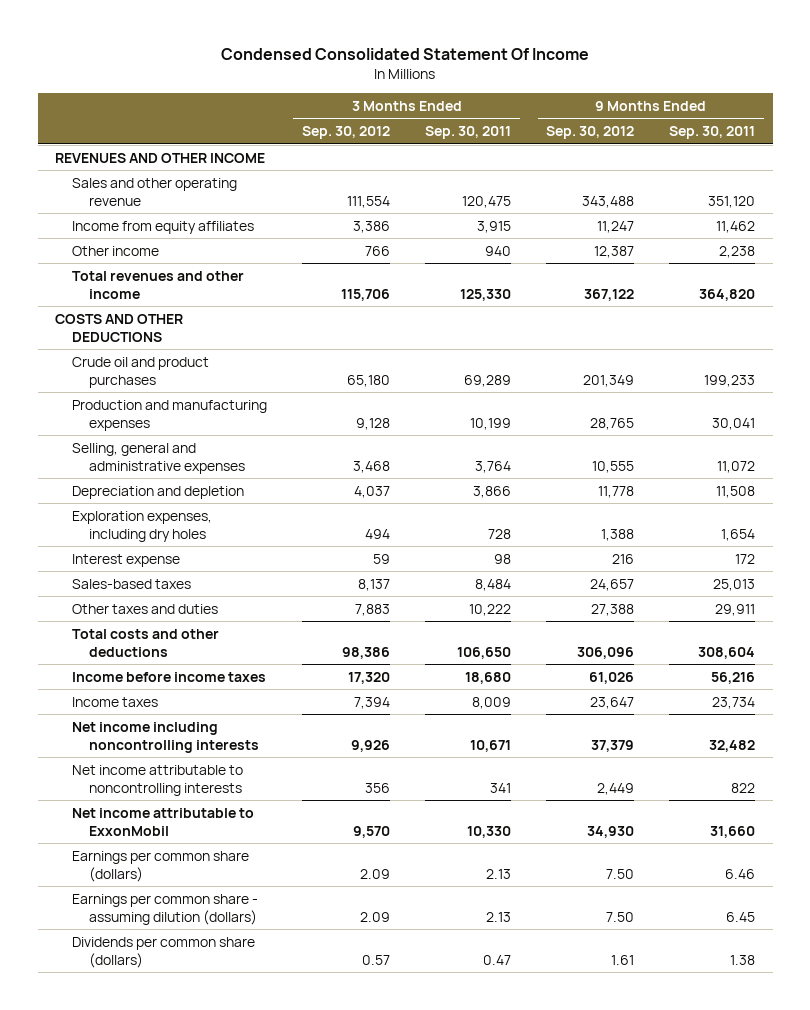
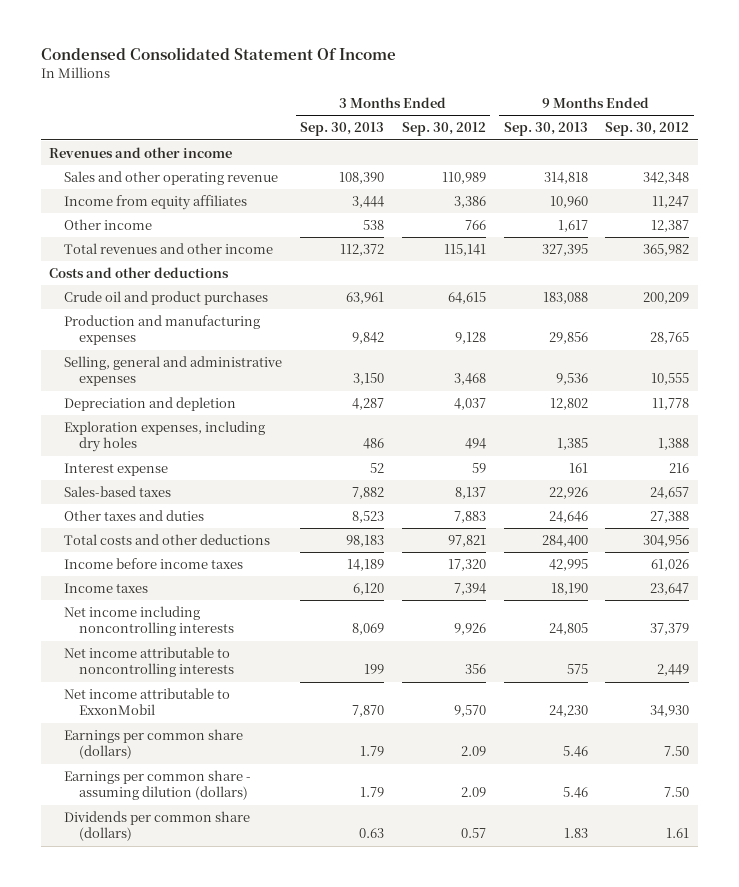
- | 3 Months Ended Sep. 30, 2012 | 3 Months Ended Sep. 30, 2011 | 9 Months Ended Sep. 30, 2012 | 9 Months Ended Sep. 30, 2011
+ | 3 Months Ended Sep. 30, 2013 | 3 Months Ended Sep. 30, 2012 | 9 Months Ended Sep. 30, 2013 | 9 Months Ended Sep. 30, 2012
- REVENUES AND OTHER INCOME
- Sales and other operating revenue | 111,554 | 120,475 | 343,488 | 351,120
+ Revenues and other income
+ Sales and other operating revenue | 108,390 | 110,989 | 314,818 | 342,348
- Total revenues and other income | 115,706 | 125,330 | 367,122 | 364,820
- COSTS AND OTHER DEDUCTIONS
- Crude oil and product purchases | 65,180 | 69,289 | 201,349 | 199,233
+ Total revenues and other income | 112,372 | 115,141 | 327,395 | 365,982
+ Costs and other deductions
+ Crude oil and product purchases | 63,961 | 64,615 | 183,088 | 200,209
- Total costs and other deductions | 98,386 | 106,650 | 306,096 | 308,604
+ Total costs and other deductions | 98,183 | 97,821 | 284,400 | 304,956

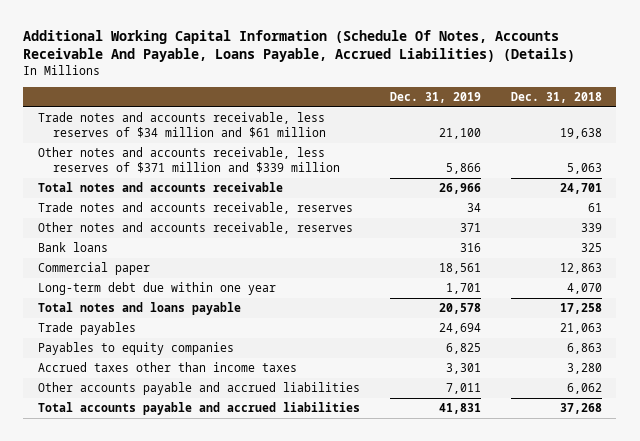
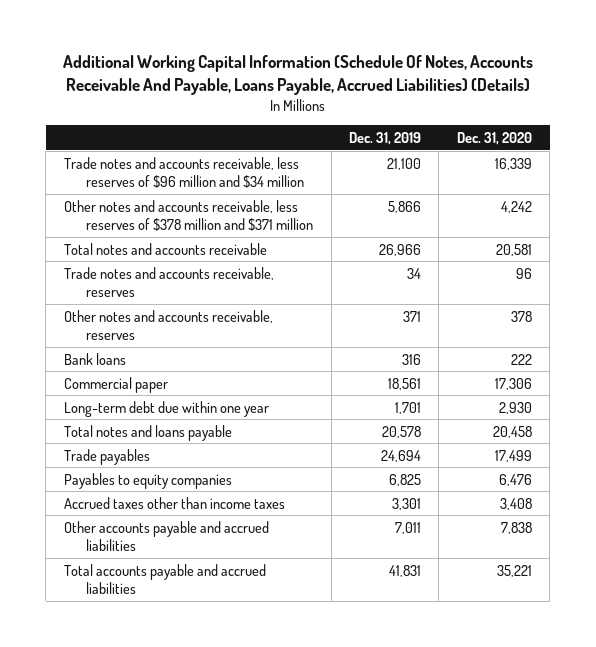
- | Dec. 31, 2019 | Dec. 31, 2018
+ | Dec. 31, 2019 | Dec. 31, 2020
- Trade notes and accounts receivable, less reserves of $34 million and $61 million | 21,100 | 19,638
- Other notes and accounts receivable, less reserves of $371 million and $339 million | 5,866 | 5,063
+ Trade notes and accounts receivable, less reserves of $96 million and $34 million | 21,100 | 16,339
+ Other notes and accounts receivable, less reserves of $378 million and $371 million | 5,866 | 4,242

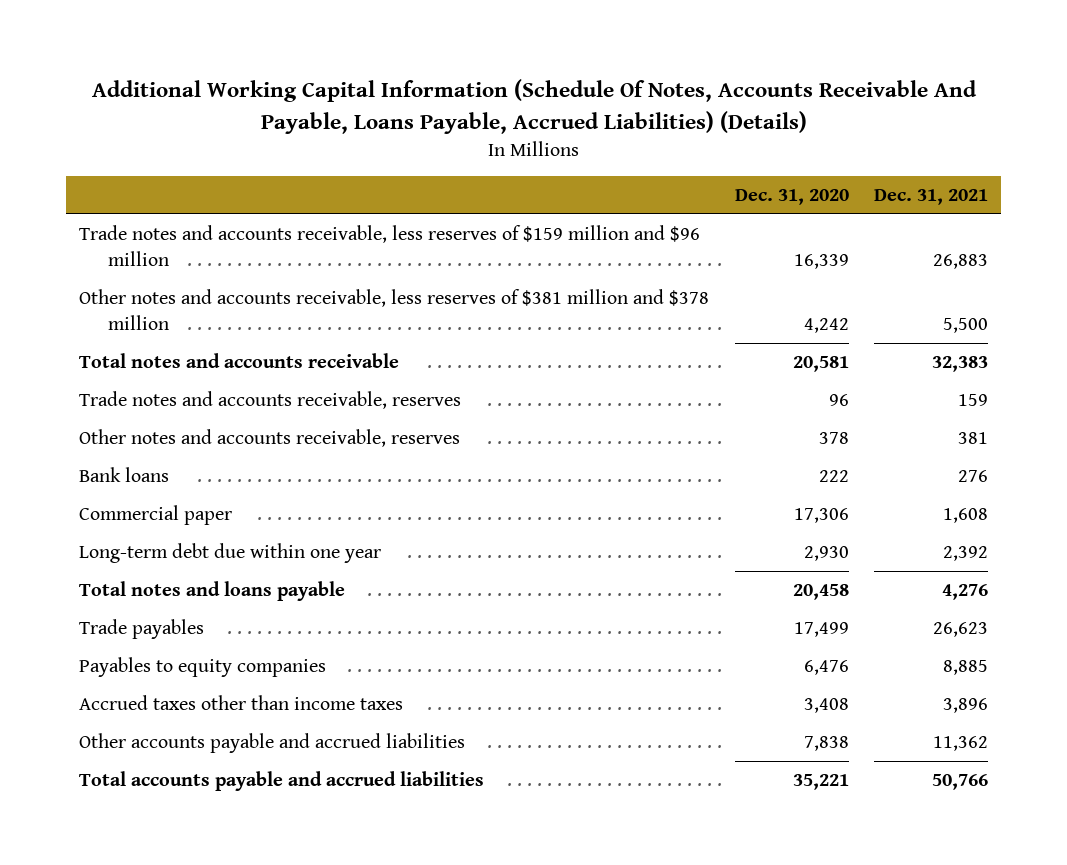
- | Dec. 31, 2019 | Dec. 31, 2020
+ | Dec. 31, 2020 | Dec. 31, 2021
- Trade notes and accounts receivable, less reserves of $96 million and $34 million | 21,100 | 16,339
- Other notes and accounts receivable, less reserves of $378 million and $371 million | 5,866 | 4,242
+ Trade notes and accounts receivable, less reserves of $159 million and $96 million | 16,339 | 26,883
+ Other notes and accounts receivable, less reserves of $381 million and $378 million | 4,242 | 5,500

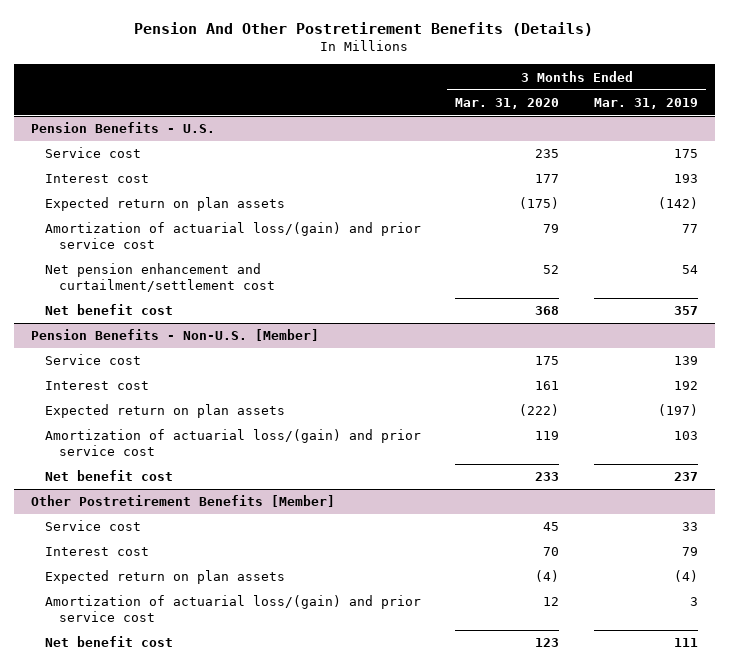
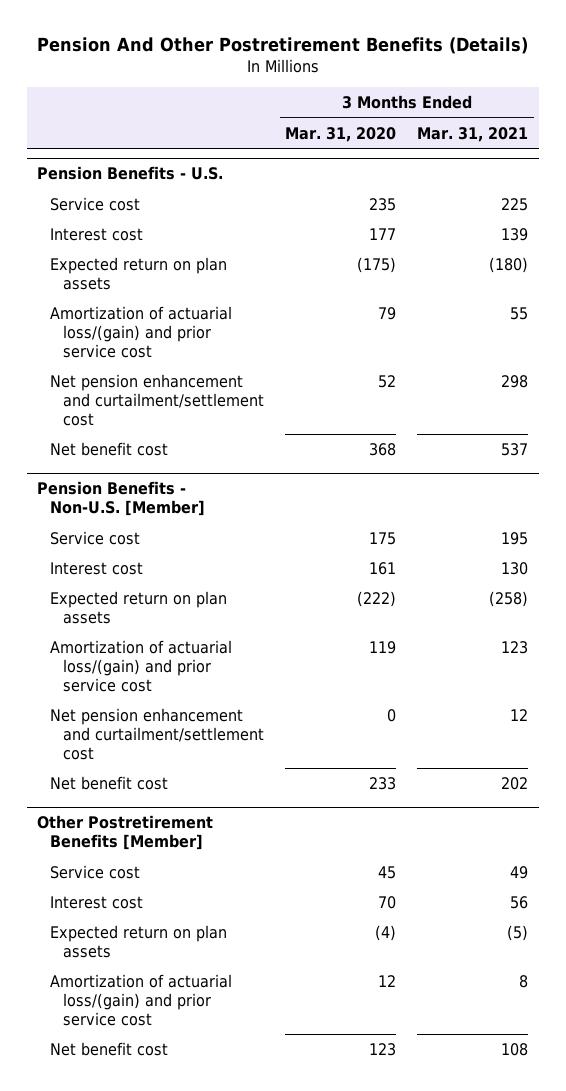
- | 3 Months Ended Mar. 31, 2020 | 3 Months Ended Mar. 31, 2019
+ | 3 Months Ended Mar. 31, 2020 | 3 Months Ended Mar. 31, 2021
@ Pension Benefits - Non-U.S. [Member]
+ Net pension enhancement and curtailment/settlement cost | 0 | 12

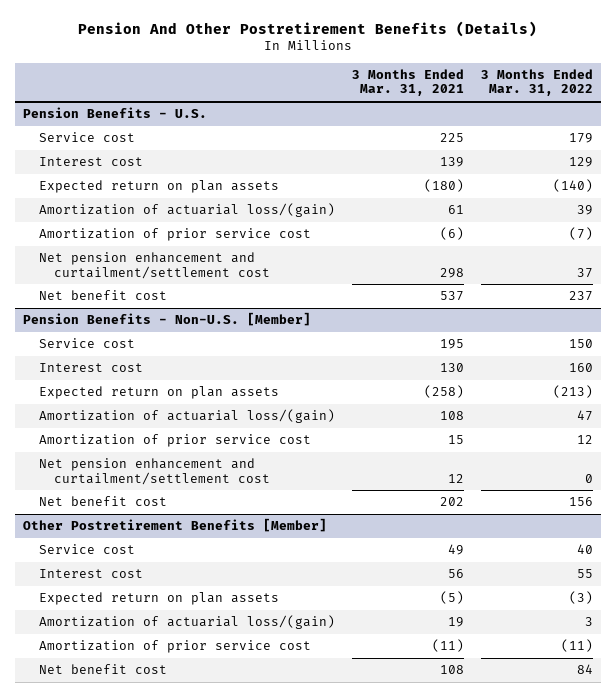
- | 3 Months Ended Mar. 31, 2020 | 3 Months Ended Mar. 31, 2021
+ | 3 Months Ended Mar. 31, 2021 | 3 Months Ended Mar. 31, 2022
@ Pension Benefits - U.S.
- Amortization of actuarial loss/(gain) and prior service cost | 79 | 55
+ Amortization of actuarial loss/(gain) | 61 | 39
+ Amortization of prior service cost | (6) | (7)
@ Pension Benefits - Non-U.S. [Member]
- Amortization of actuarial loss/(gain) and prior service cost | 119 | 123
+ Amortization of actuarial loss/(gain) | 108 | 47
+ Amortization of prior service cost | 15 | 12
@ Other Postretirement Benefits [Member]
- Amortization of actuarial loss/(gain) and prior service cost | 12 | 8
+ Amortization of actuarial loss/(gain) | 19 | 3
+ Amortization of prior service cost | (11) | (11)

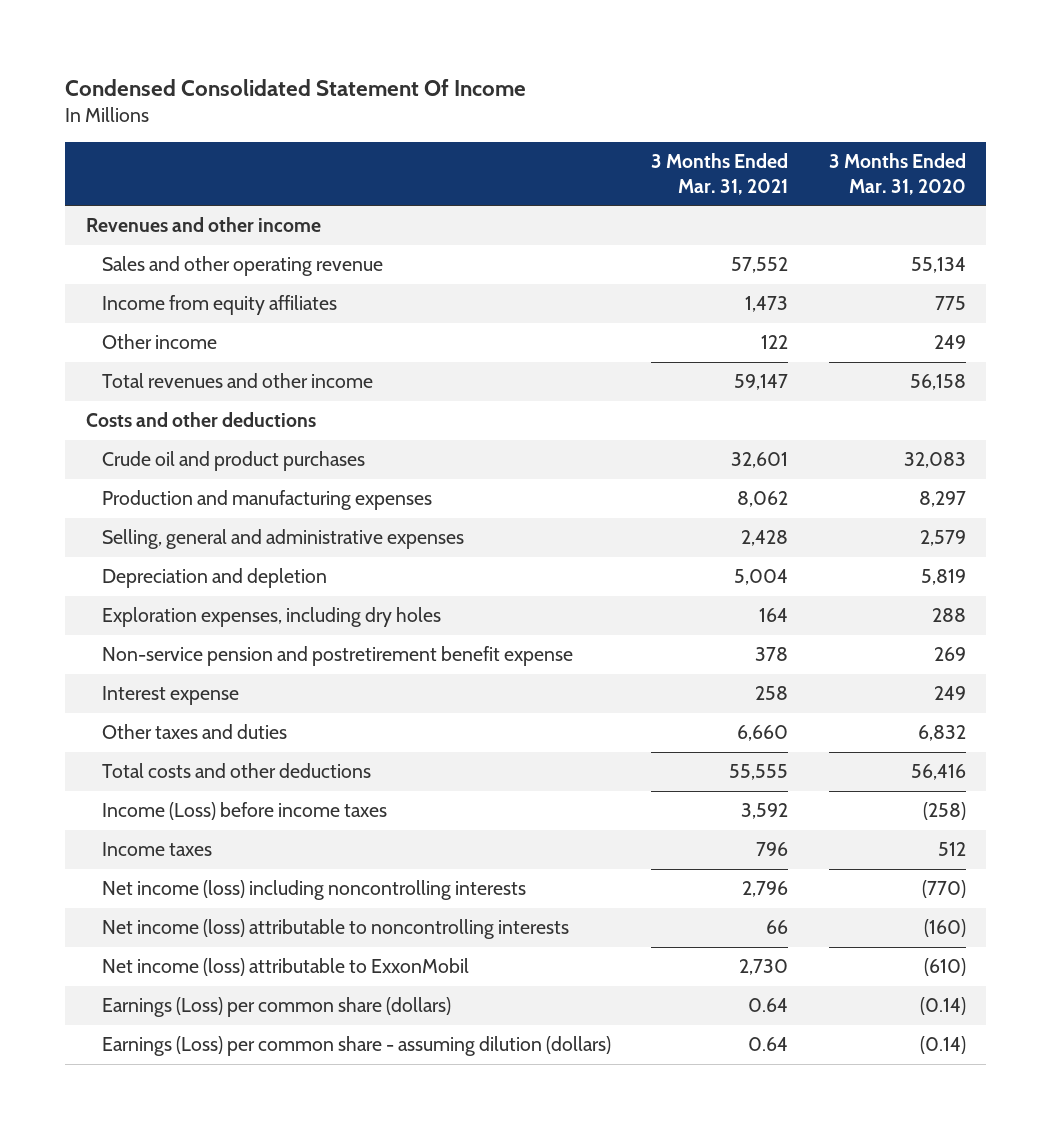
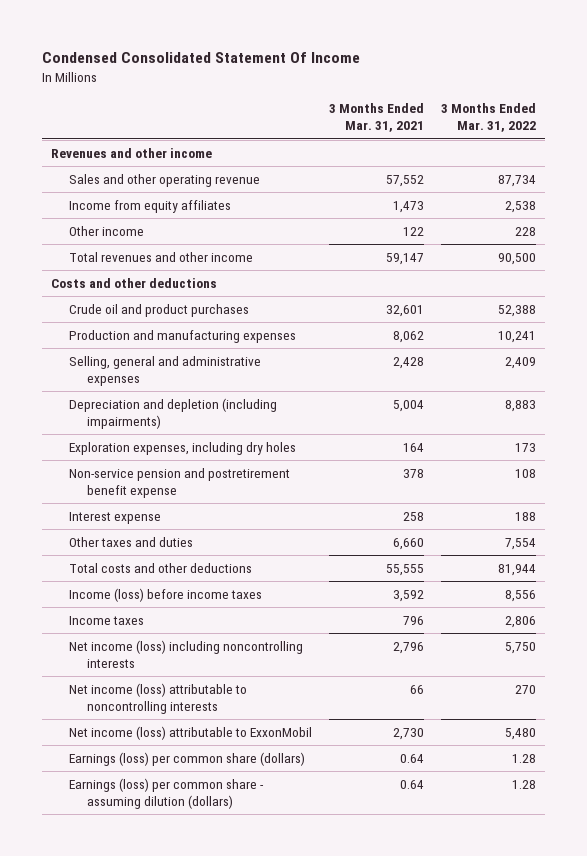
- | 3 Months Ended Mar. 31, 2021 | 3 Months Ended Mar. 31, 2020
+ | 3 Months Ended Mar. 31, 2021 | 3 Months Ended Mar. 31, 2022
- Depreciation and depletion | 5,004 | 5,819
+ Depreciation and depletion (including impairments) | 5,004 | 8,883
- Income (Loss) before income taxes | 3,592 | (258)
+ Income (loss) before income taxes | 3,592 | 8,556
- Earnings (Loss) per common share (dollars) | 0.64 | (0.14)
- Earnings (Loss) per common share - assuming dilution (dollars) | 0.64 | (0.14)
+ Earnings (loss) per common share (dollars) | 0.64 | 1.28
+ Earnings (loss) per common share - assuming dilution (dollars) | 0.64 | 1.28

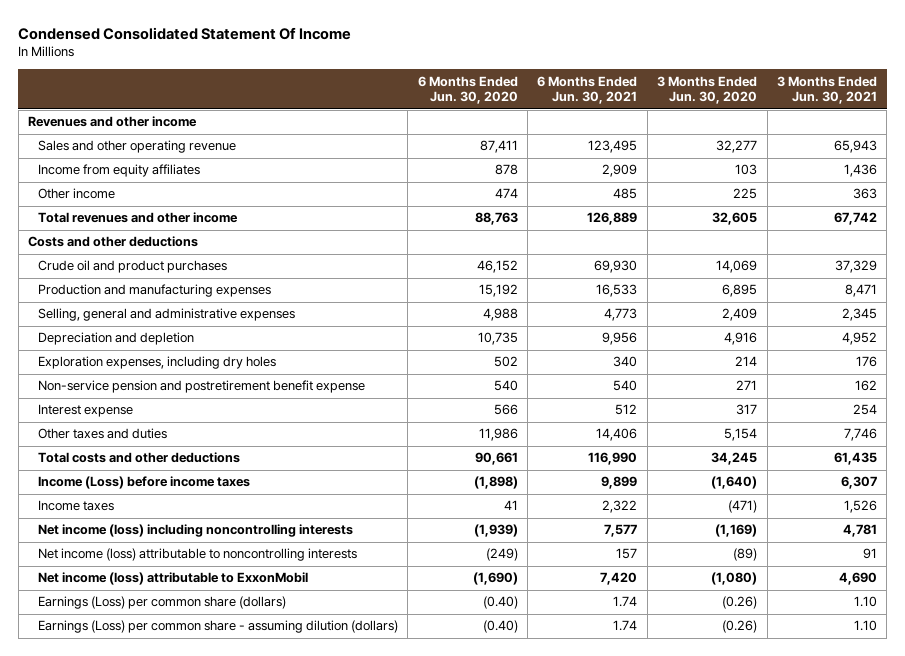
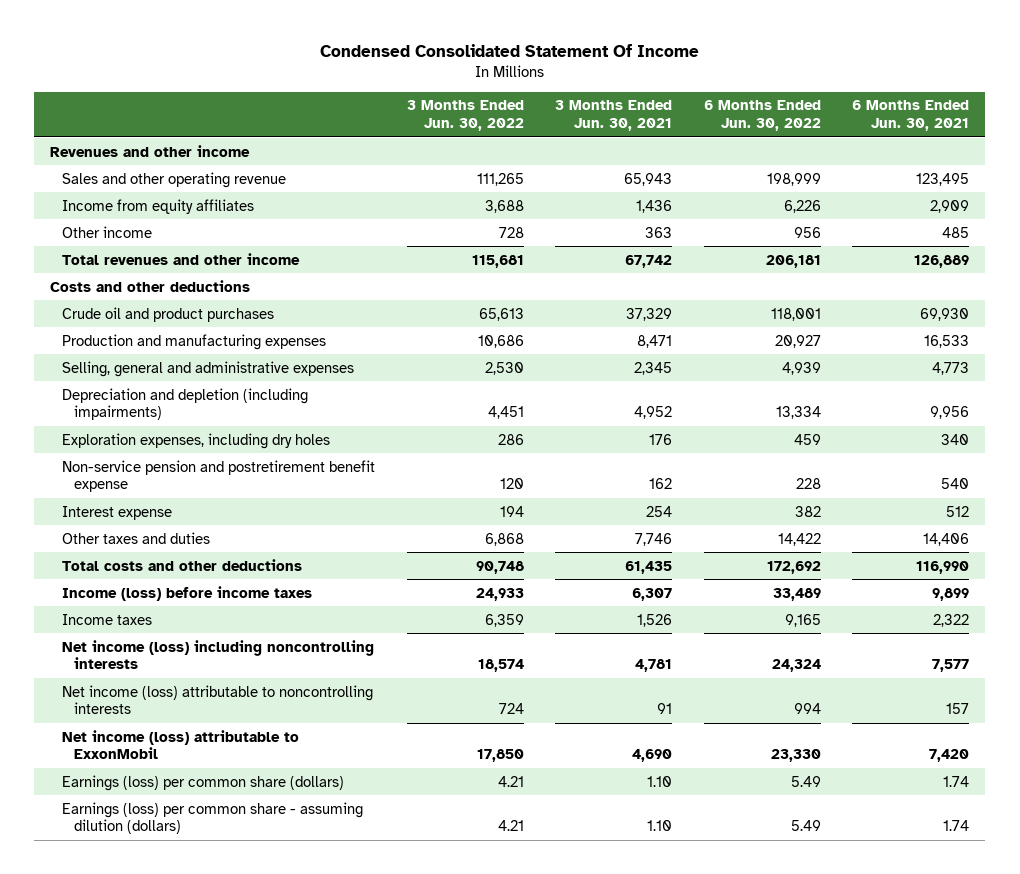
- | 6 Months Ended Jun. 30, 2020 | 6 Months Ended Jun. 30, 2021 | 3 Months Ended Jun. 30, 2020 | 3 Months Ended Jun. 30, 2021
+ | 3 Months Ended Jun. 30, 2022 | 3 Months Ended Jun. 30, 2021 | 6 Months Ended Jun. 30, 2022 | 6 Months Ended Jun. 30, 2021
- Depreciation and depletion | 10,735 | 9,956 | 4,916 | 4,952
+ Depreciation and depletion (including impairments) | 4,451 | 4,952 | 13,334 | 9,956
- Income (Loss) before income taxes | (1,898) | 9,899 | (1,640) | 6,307
+ Income (loss) before income taxes | 24,933 | 6,307 | 33,489 | 9,899
- Earnings (Loss) per common share (dollars) | (0.40) | 1.74 | (0.26) | 1.10
- Earnings (Loss) per common share - assuming dilution (dollars) | (0.40) | 1.74 | (0.26) | 1.10
+ Earnings (loss) per common share (dollars) | 4.21 | 1.10 | 5.49 | 1.74
+ Earnings (loss) per common share - assuming dilution (dollars) | 4.21 | 1.10 | 5.49 | 1.74

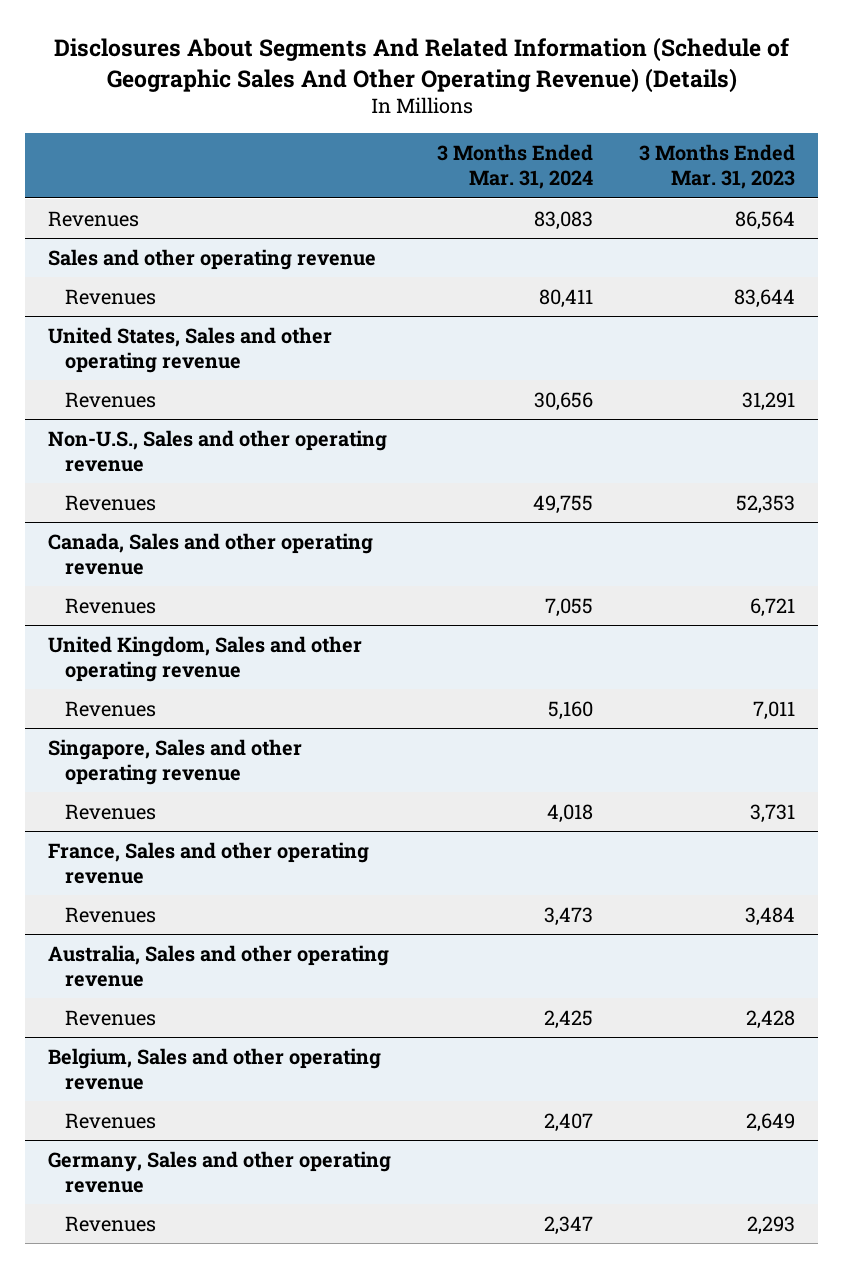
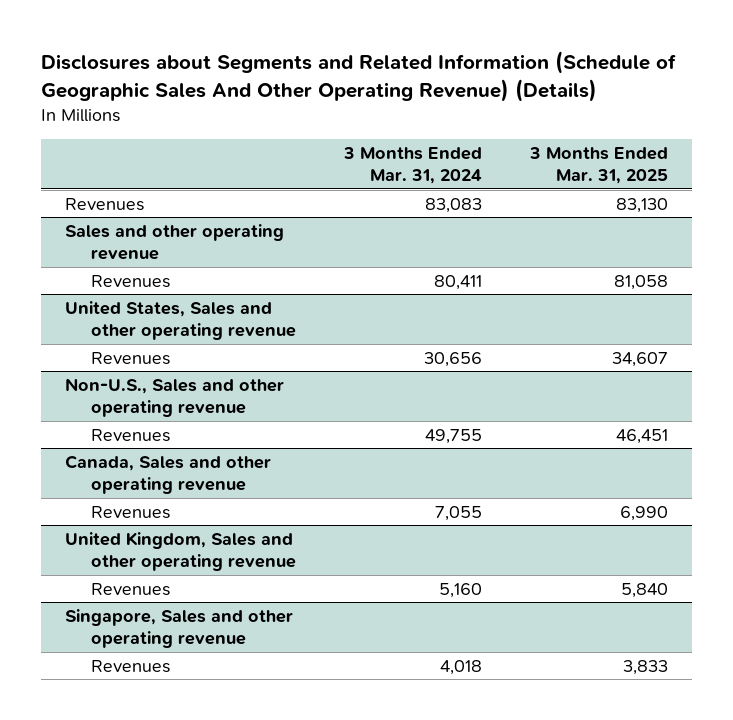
- Disclosures About Segments And Related Information (Schedule of Geographic Sales And Other Operating Revenue) (Details)
+ Disclosures about Segments and Related Information (Schedule of Geographic Sales And Other Operating Revenue) (Details)
- | 3 Months Ended Mar. 31, 2024 | 3 Months Ended Mar. 31, 2023
+ | 3 Months Ended Mar. 31, 2024 | 3 Months Ended Mar. 31, 2025
- France, Sales and other operating revenue
- Revenues | 3,473 | 3,484
- Australia, Sales and other operating revenue
- Revenues | 2,425 | 2,428
- Belgium, Sales and other operating revenue
- Revenues | 2,407 | 2,649
- Germany, Sales and other operating revenue
- Revenues | 2,347 | 2,293

